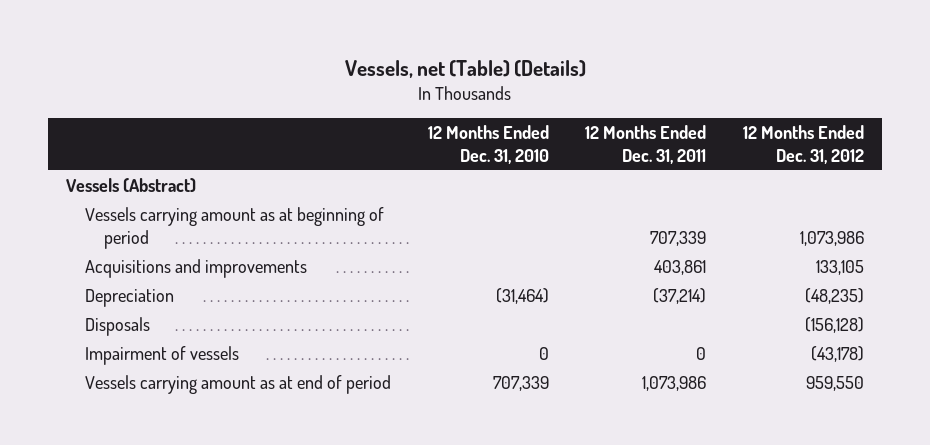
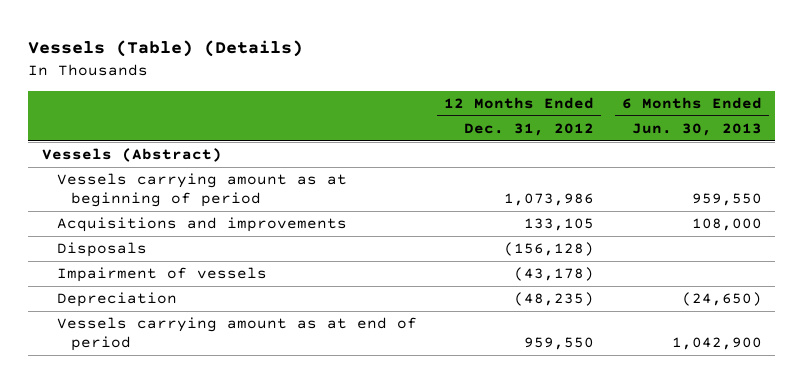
- Vessels, net (Table) (Details)
+ Vessels (Table) (Details)
- | 12 Months Ended Dec. 31, 2010 | 12 Months Ended Dec. 31, 2011 | 12 Months Ended Dec. 31, 2012
+ | 12 Months Ended Dec. 31, 2012 | 6 Months Ended Jun. 30, 2013
moved down: Depreciation | (48,235) | (24,650)

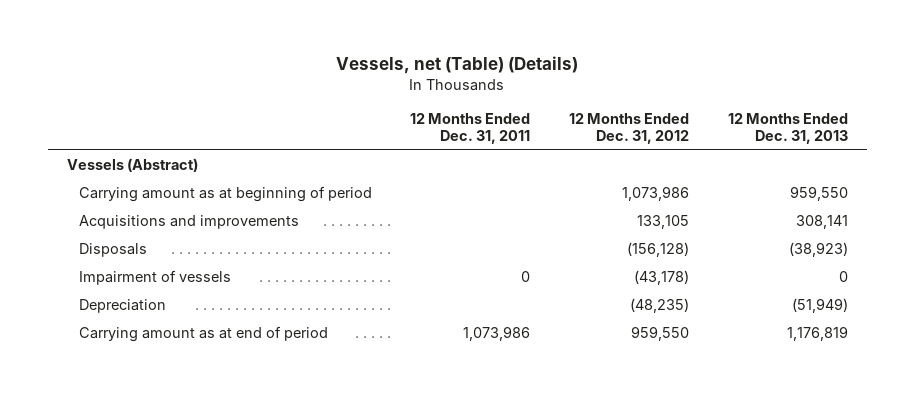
- Vessels (Table) (Details)
+ Vessels, net (Table) (Details)
- | 12 Months Ended Dec. 31, 2012 | 6 Months Ended Jun. 30, 2013
+ | 12 Months Ended Dec. 31, 2011 | 12 Months Ended Dec. 31, 2012 | 12 Months Ended Dec. 31, 2013
- Vessels carrying amount as at beginning of period | 1,073,986 | 959,550
+ Carrying amount as at beginning of period | | 1,073,986 | 959,550
- Vessels carrying amount as at end of period | 959,550 | 1,042,900
+ Carrying amount as at end of period | 1,073,986 | 959,550 | 1,176,819

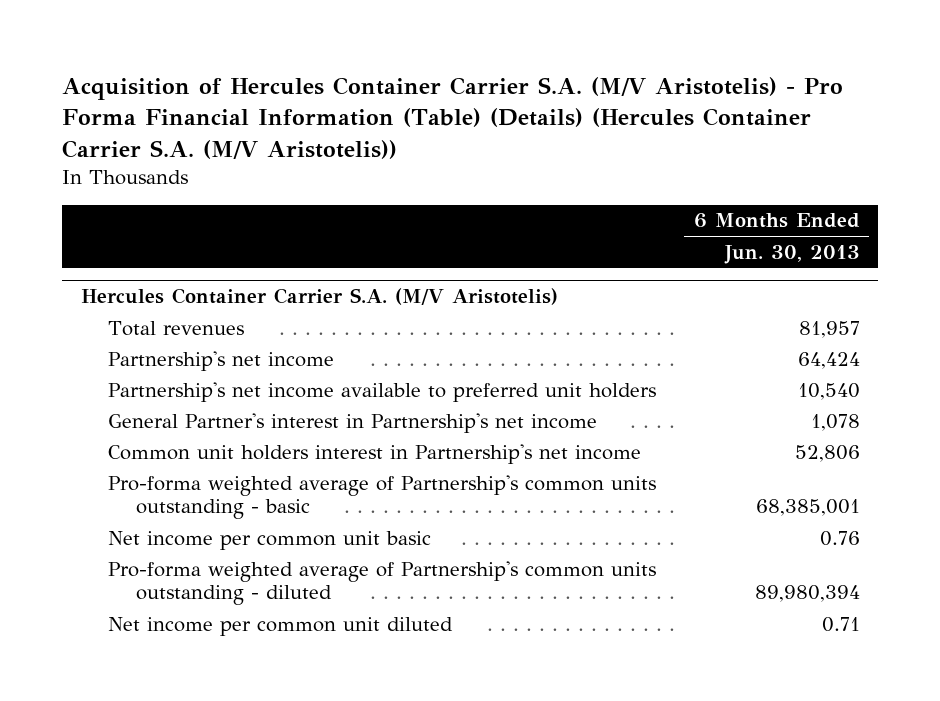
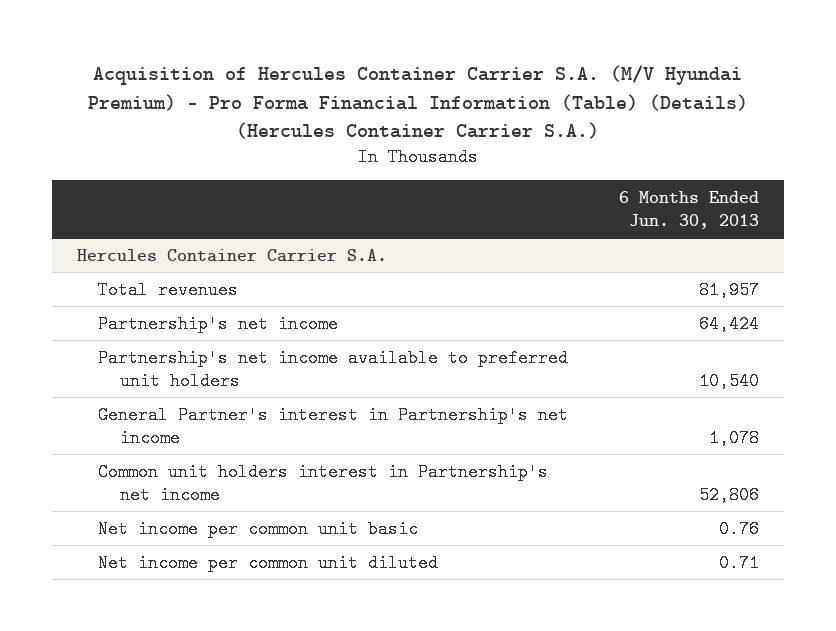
- Acquisition of Hercules Container Carrier S.A. (M/V Aristotelis) - Pro Forma Financial Information (Table) (Details) (Hercules Container Carrier S.A. (M/V Aristotelis))
+ Acquisition of Hercules Container Carrier S.A. (M/V Hyundai Premium) - Pro Forma Financial Information (Table) (Details) (Hercules Container Carrier S.A.)
- Hercules Container Carrier S.A. (M/V Aristotelis)
+ Hercules Container Carrier S.A.
- Pro-forma weighted average of Partnership's common units outstanding - basic | 68,385,001
- Pro-forma weighted average of Partnership's common units outstanding - diluted | 89,980,394

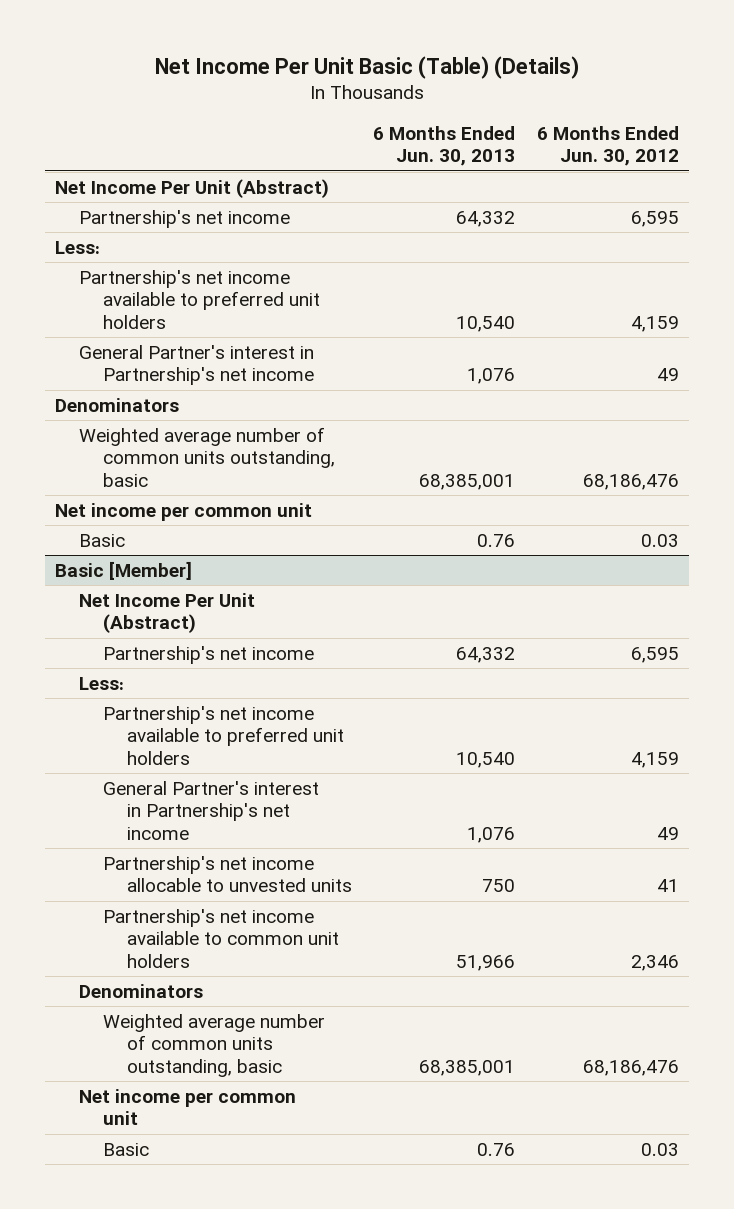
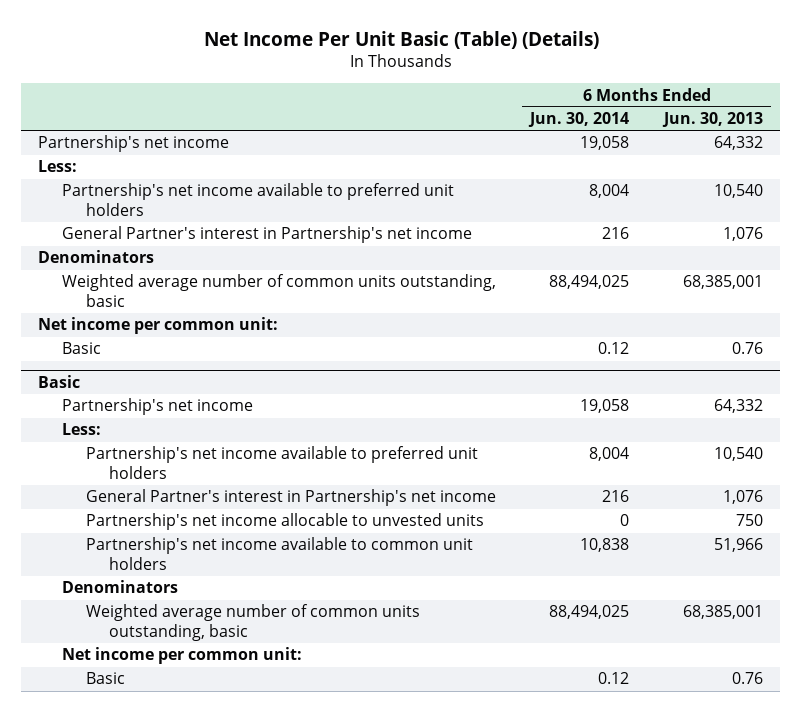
- | 6 Months Ended Jun. 30, 2013 | 6 Months Ended Jun. 30, 2012
+ | 6 Months Ended Jun. 30, 2014 | 6 Months Ended Jun. 30, 2013
- Net Income Per Unit (Abstract)
- Net income per common unit
+ Net income per common unit:
- Basic [Member]
- Net Income Per Unit (Abstract)
+ Basic
- Net income per common unit
+ Net income per common unit:

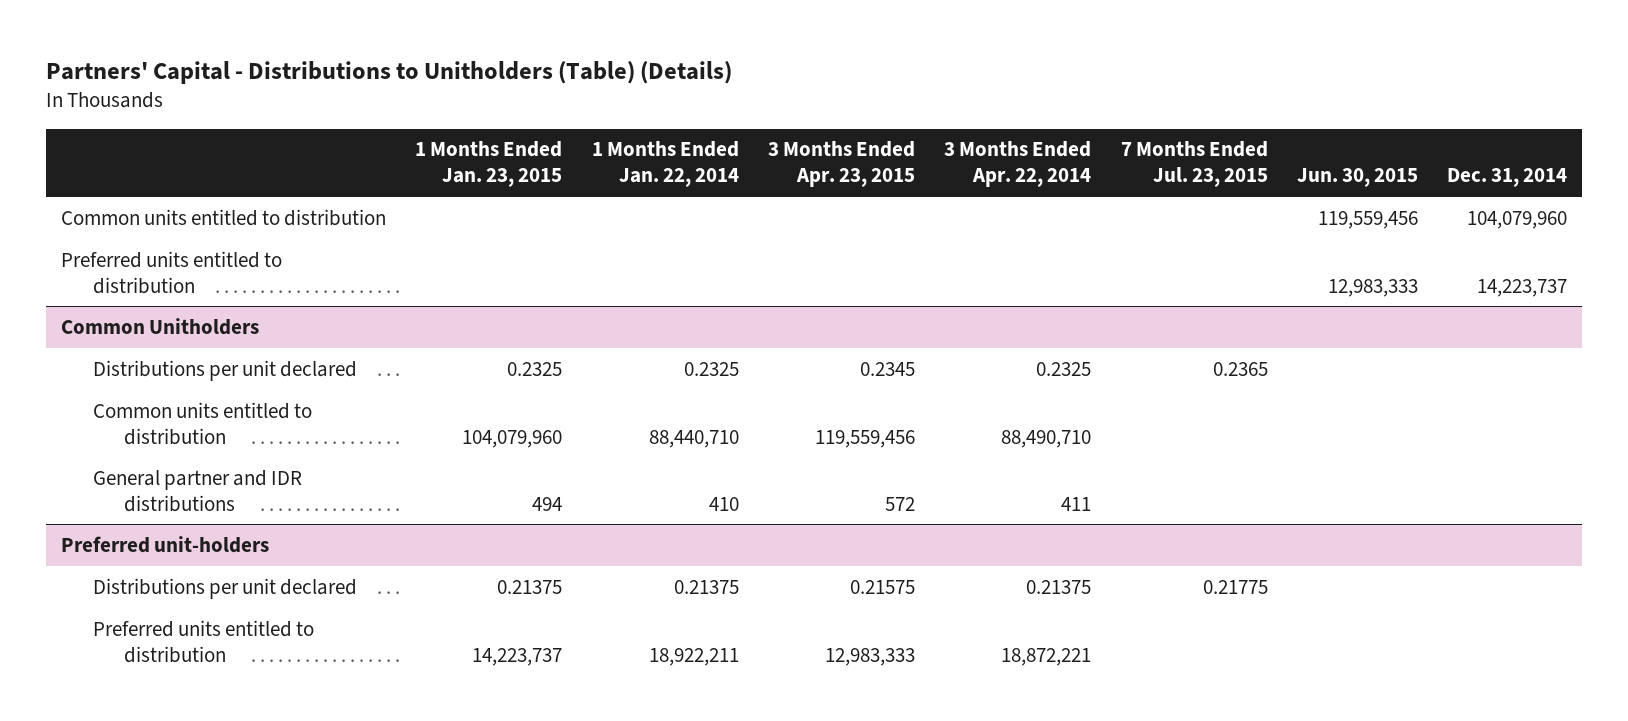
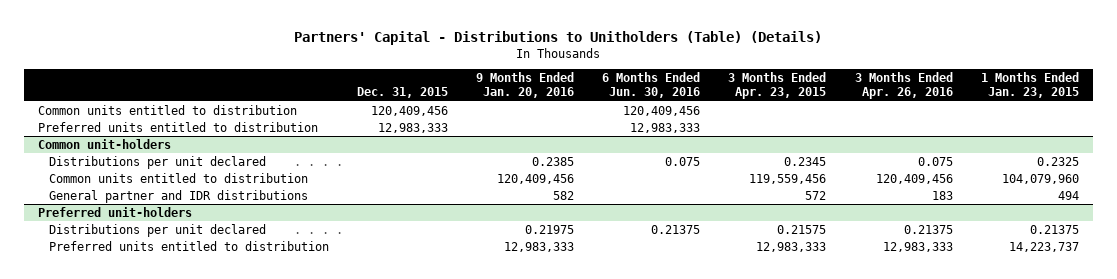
- | 1 Months Ended Jan. 23, 2015 | 1 Months Ended Jan. 22, 2014 | 3 Months Ended Apr. 23, 2015 | 3 Months Ended Apr. 22, 2014 | 7 Months Ended Jul. 23, 2015 | Jun. 30, 2015 | Dec. 31, 2014
+ | Dec. 31, 2015 | 9 Months Ended Jan. 20, 2016 | 6 Months Ended Jun. 30, 2016 | 3 Months Ended Apr. 23, 2015 | 3 Months Ended Apr. 26, 2016 | 1 Months Ended Jan. 23, 2015
- Common Unitholders
+ Common unit-holders

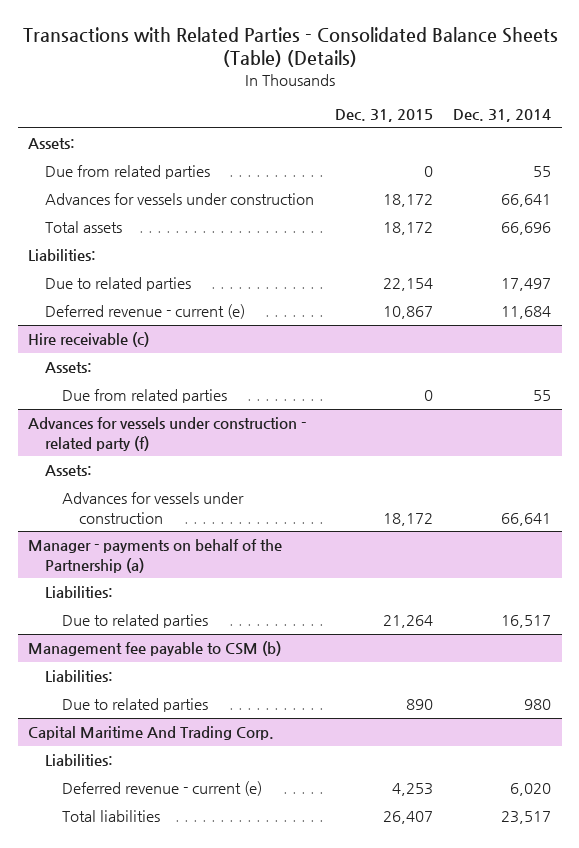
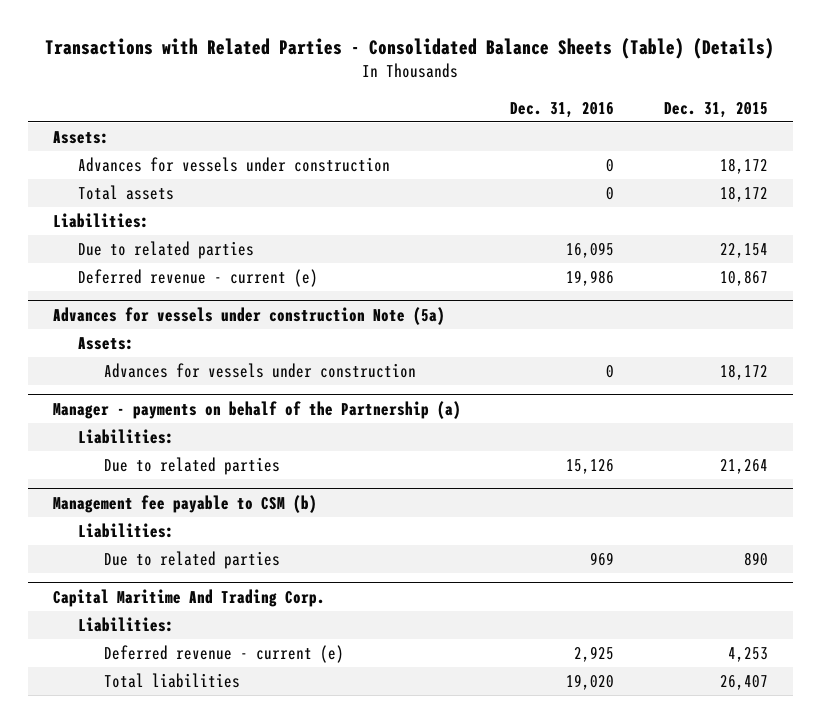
- | Dec. 31, 2015 | Dec. 31, 2014
+ | Dec. 31, 2016 | Dec. 31, 2015
- Due from related parties | 0 | 55
- Hire receivable (c)
- Assets:
- Due from related parties | 0 | 55
- Advances for vessels under construction - related party (f)
+ Advances for vessels under construction Note (5a)

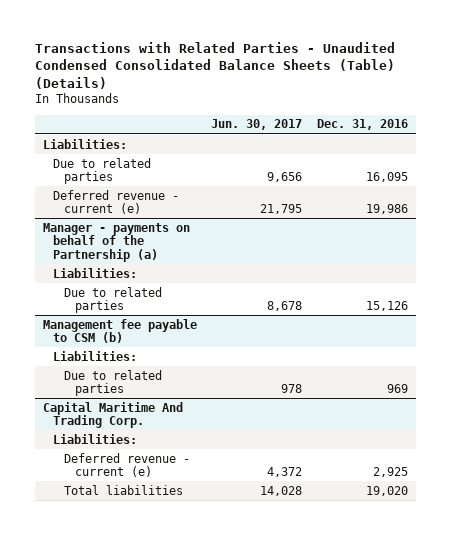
- Transactions with Related Parties - Consolidated Balance Sheets (Table) (Details)
+ Transactions with Related Parties - Unaudited Condensed Consolidated Balance Sheets (Table) (Details)
- | Dec. 31, 2016 | Dec. 31, 2015
+ | Jun. 30, 2017 | Dec. 31, 2016
- Assets:
- Advances for vessels under construction | 0 | 18,172
- Total assets | 0 | 18,172
- Advances for vessels under construction Note (5a)
- Assets:
- Advances for vessels under construction | 0 | 18,172

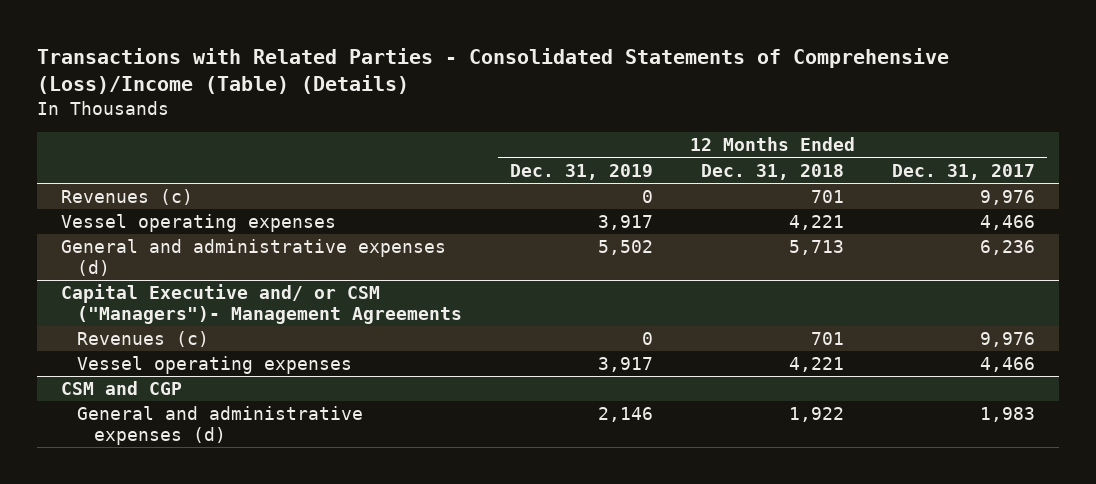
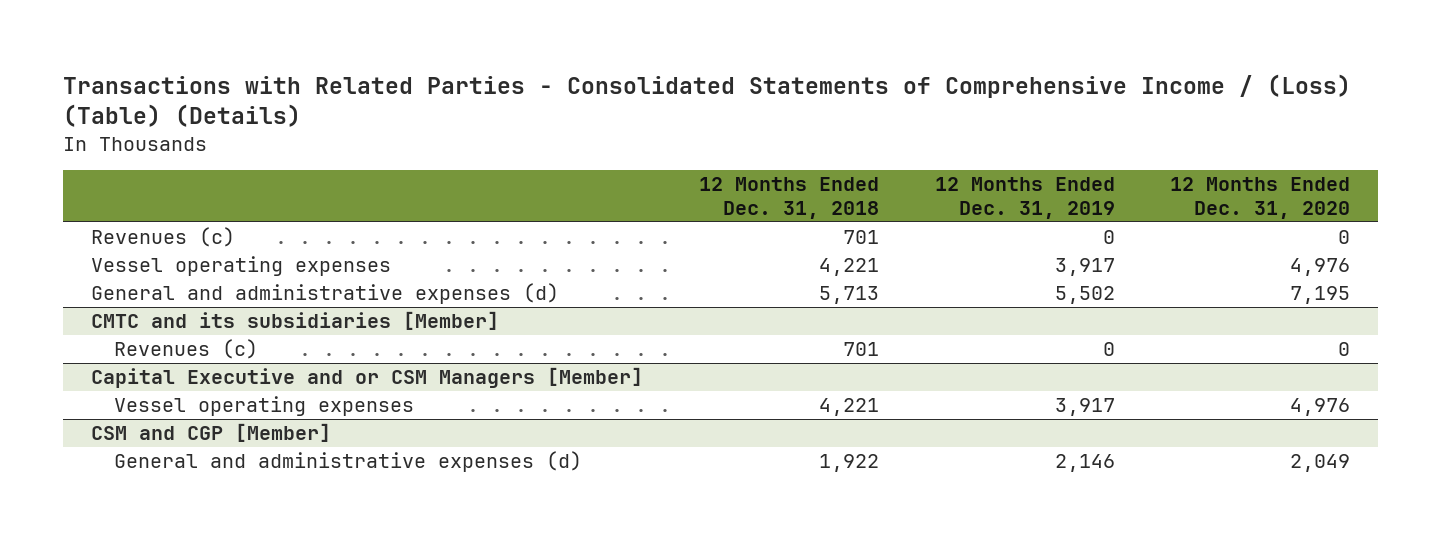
- Transactions with Related Parties - Consolidated Statements of Comprehensive (Loss)/Income (Table) (Details)
+ Transactions with Related Parties - Consolidated Statements of Comprehensive Income / (Loss) (Table) (Details)
- | 12 Months Ended Dec. 31, 2019 | 12 Months Ended Dec. 31, 2018 | 12 Months Ended Dec. 31, 2017
+ | 12 Months Ended Dec. 31, 2018 | 12 Months Ended Dec. 31, 2019 | 12 Months Ended Dec. 31, 2020
- Capital Executive and/ or CSM ("Managers")- Management Agreements
+ CMTC and its subsidiaries [Member]
+ Capital Executive and or CSM Managers [Member]
- CSM and CGP
+ CSM and CGP [Member]

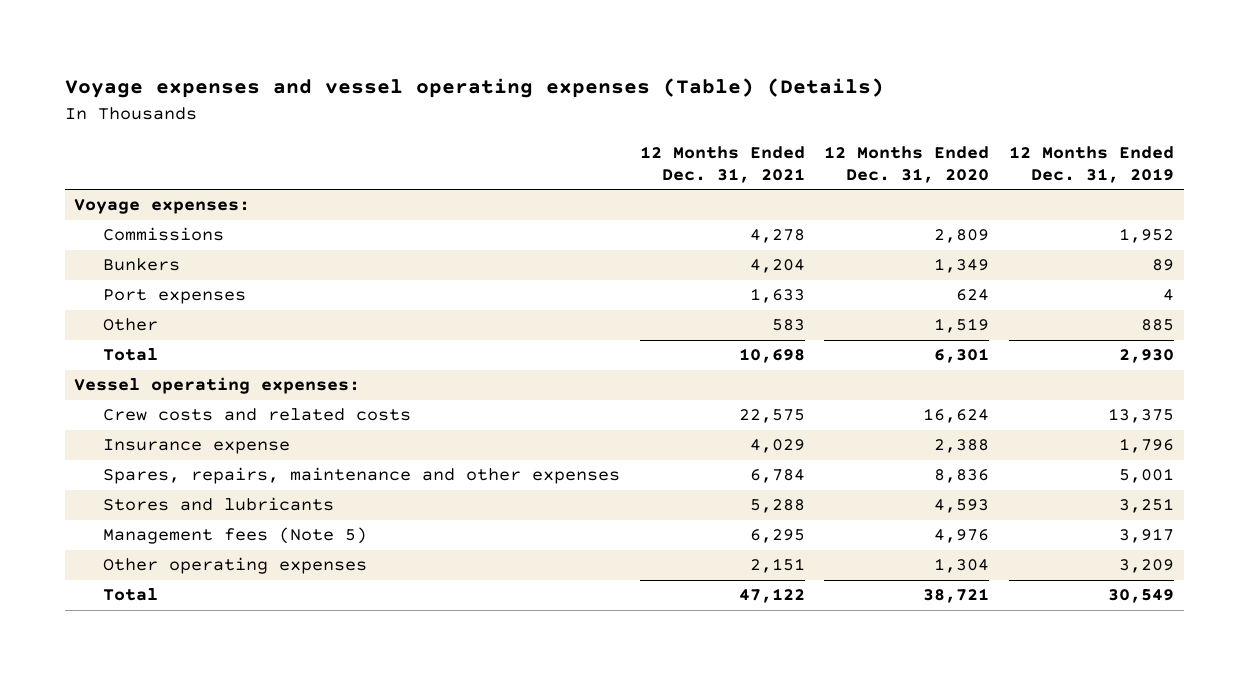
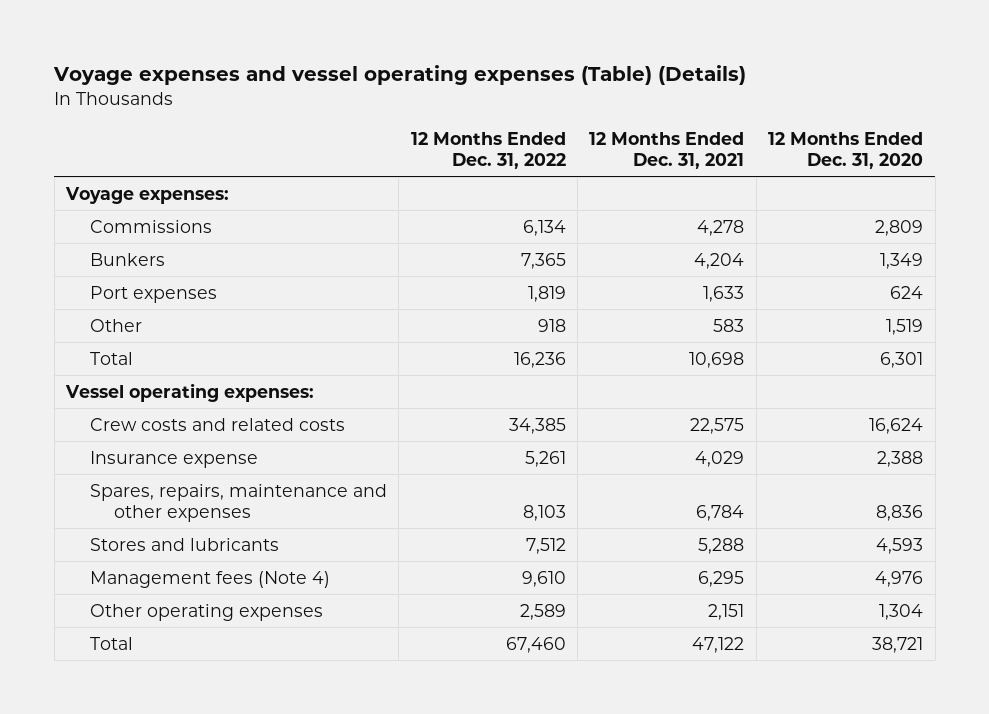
- | 12 Months Ended Dec. 31, 2021 | 12 Months Ended Dec. 31, 2020 | 12 Months Ended Dec. 31, 2019
+ | 12 Months Ended Dec. 31, 2022 | 12 Months Ended Dec. 31, 2021 | 12 Months Ended Dec. 31, 2020
- Management fees (Note 5) | 6,295 | 4,976 | 3,917
+ Management fees (Note 4) | 9,610 | 6,295 | 4,976

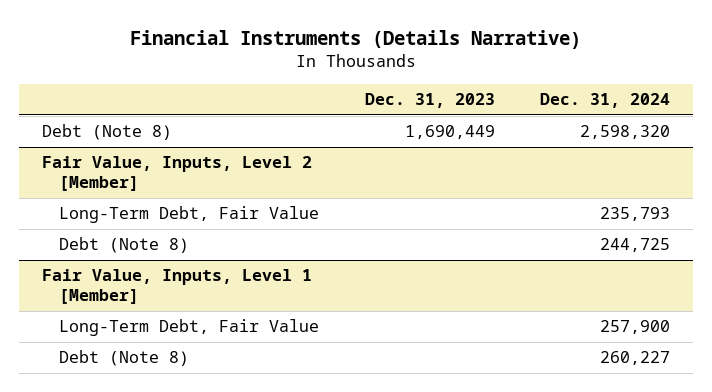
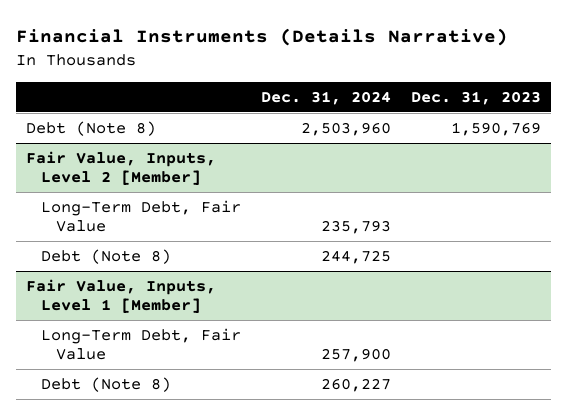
- | Dec. 31, 2023 | Dec. 31, 2024
+ | Dec. 31, 2024 | Dec. 31, 2023
- Debt (Note 8) | 1,690,449 | 2,598,320
+ Debt (Note 8) | 2,503,960 | 1,590,769

